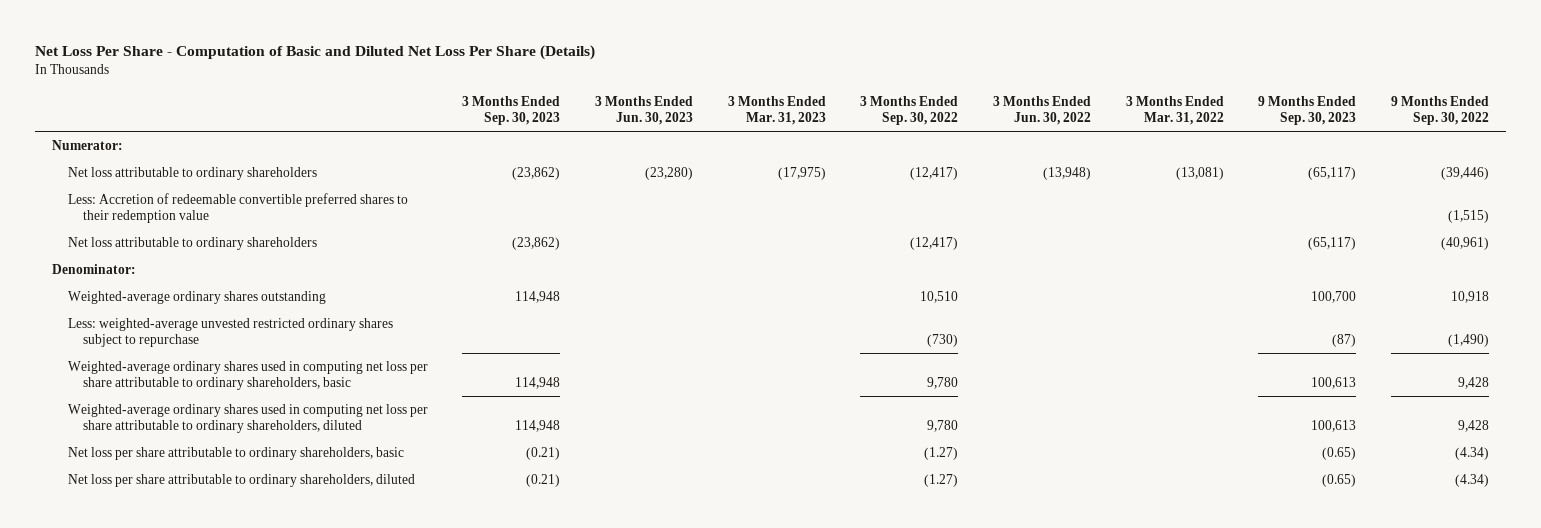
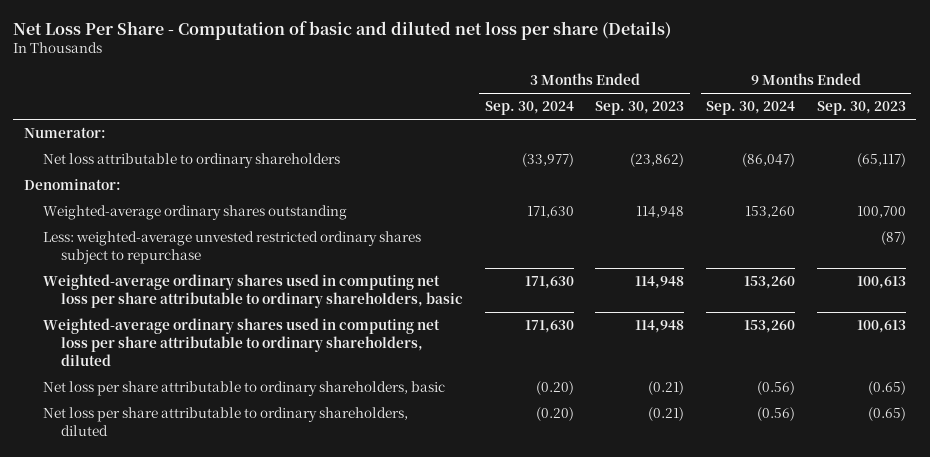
- Net Loss Per Share - Computation of Basic and Diluted Net Loss Per Share (Details)
+ Net Loss Per Share - Computation of basic and diluted net loss per share (Details)
- | 3 Months Ended Sep. 30, 2023 | 3 Months Ended Jun. 30, 2023 | 3 Months Ended Mar. 31, 2023 | 3 Months Ended Sep. 30, 2022 | 3 Months Ended Jun. 30, 2022 | 3 Months Ended Mar. 31, 2022 | 9 Months Ended Sep. 30, 2023 | 9 Months Ended Sep. 30, 2022
+ | 3 Months Ended Sep. 30, 2024 | 3 Months Ended Sep. 30, 2023 | 9 Months Ended Sep. 30, 2024 | 9 Months Ended Sep. 30, 2023
- Less: Accretion of redeemable convertible preferred shares to their redemption value | | | | | | | | (1,515)
- Net loss attributable to ordinary shareholders | (23,862) | | | (12,417) | | | (65,117) | (40,961)

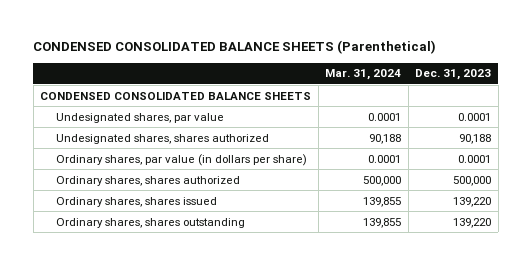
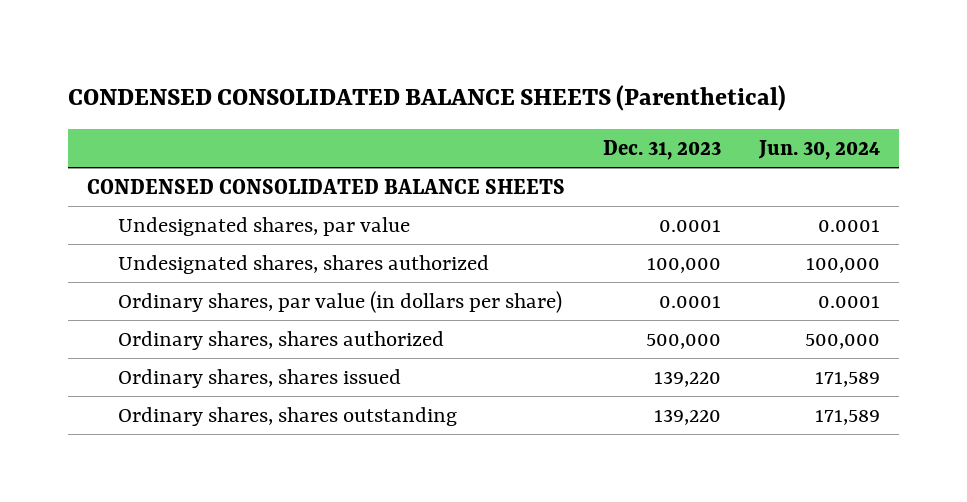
- | Mar. 31, 2024 | Dec. 31, 2023
+ | Dec. 31, 2023 | Jun. 30, 2024
- Undesignated shares, shares authorized | 90,188 | 90,188
+ Undesignated shares, shares authorized | 100,000 | 100,000

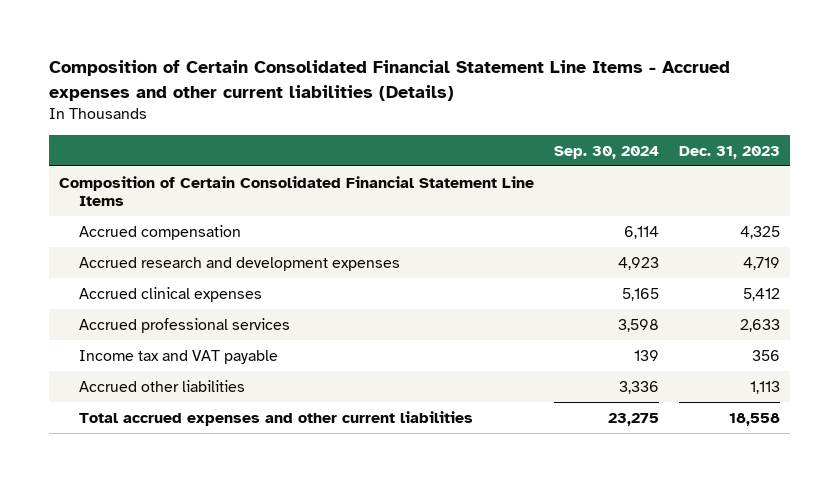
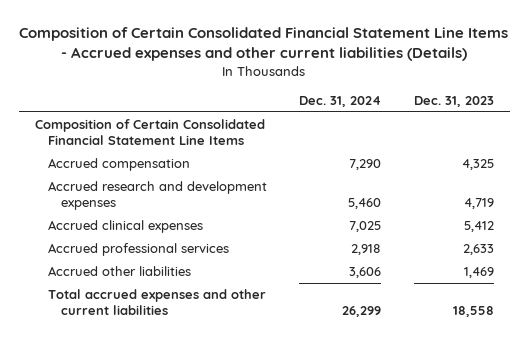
- | Sep. 30, 2024 | Dec. 31, 2023
+ | Dec. 31, 2024 | Dec. 31, 2023
- Income tax and VAT payable | 139 | 356
- Accrued other liabilities | 3,336 | 1,113
+ Accrued other liabilities | 3,606 | 1,469

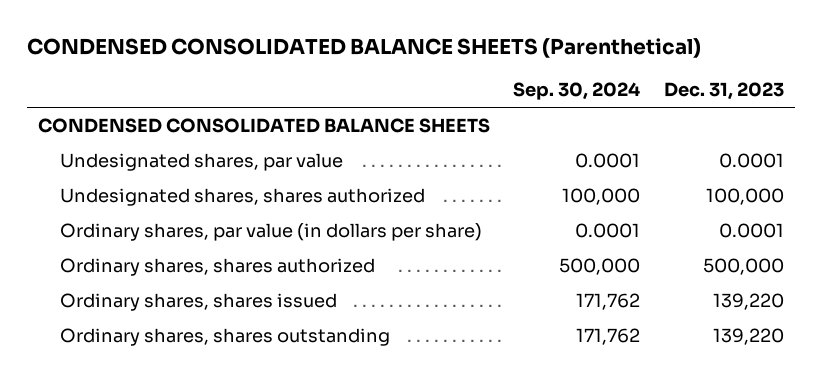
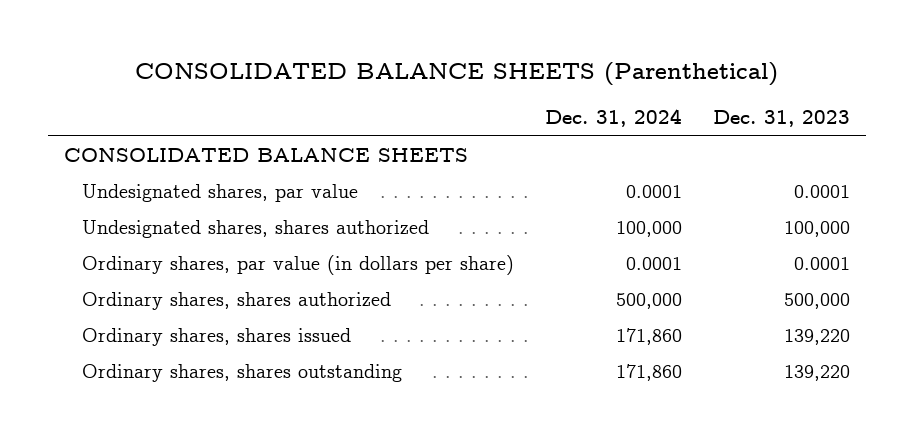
- CONDENSED CONSOLIDATED BALANCE SHEETS (Parenthetical)
+ CONSOLIDATED BALANCE SHEETS (Parenthetical)
- | Sep. 30, 2024 | Dec. 31, 2023
+ | Dec. 31, 2024 | Dec. 31, 2023
- CONDENSED CONSOLIDATED BALANCE SHEETS
+ CONSOLIDATED BALANCE SHEETS

